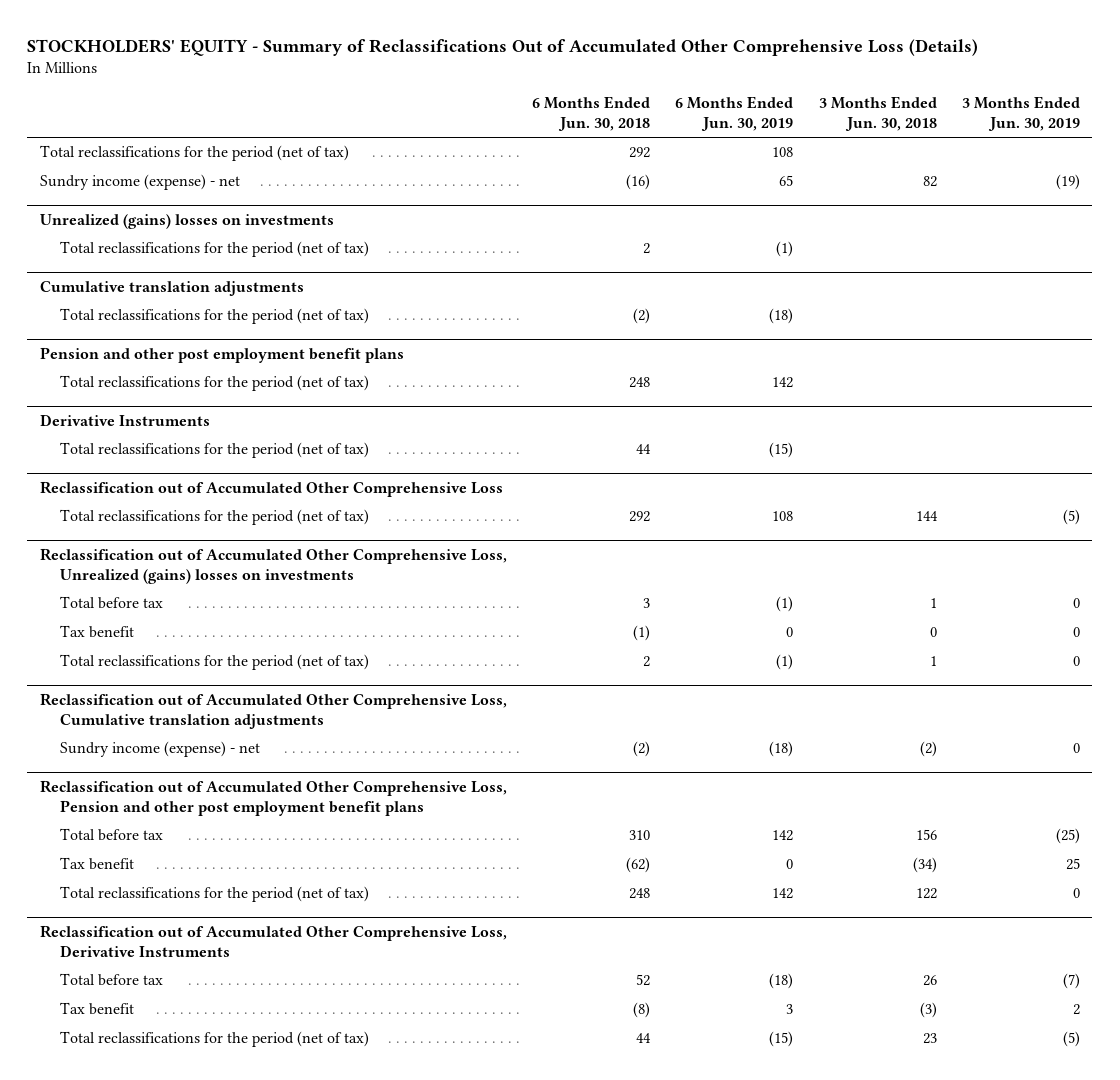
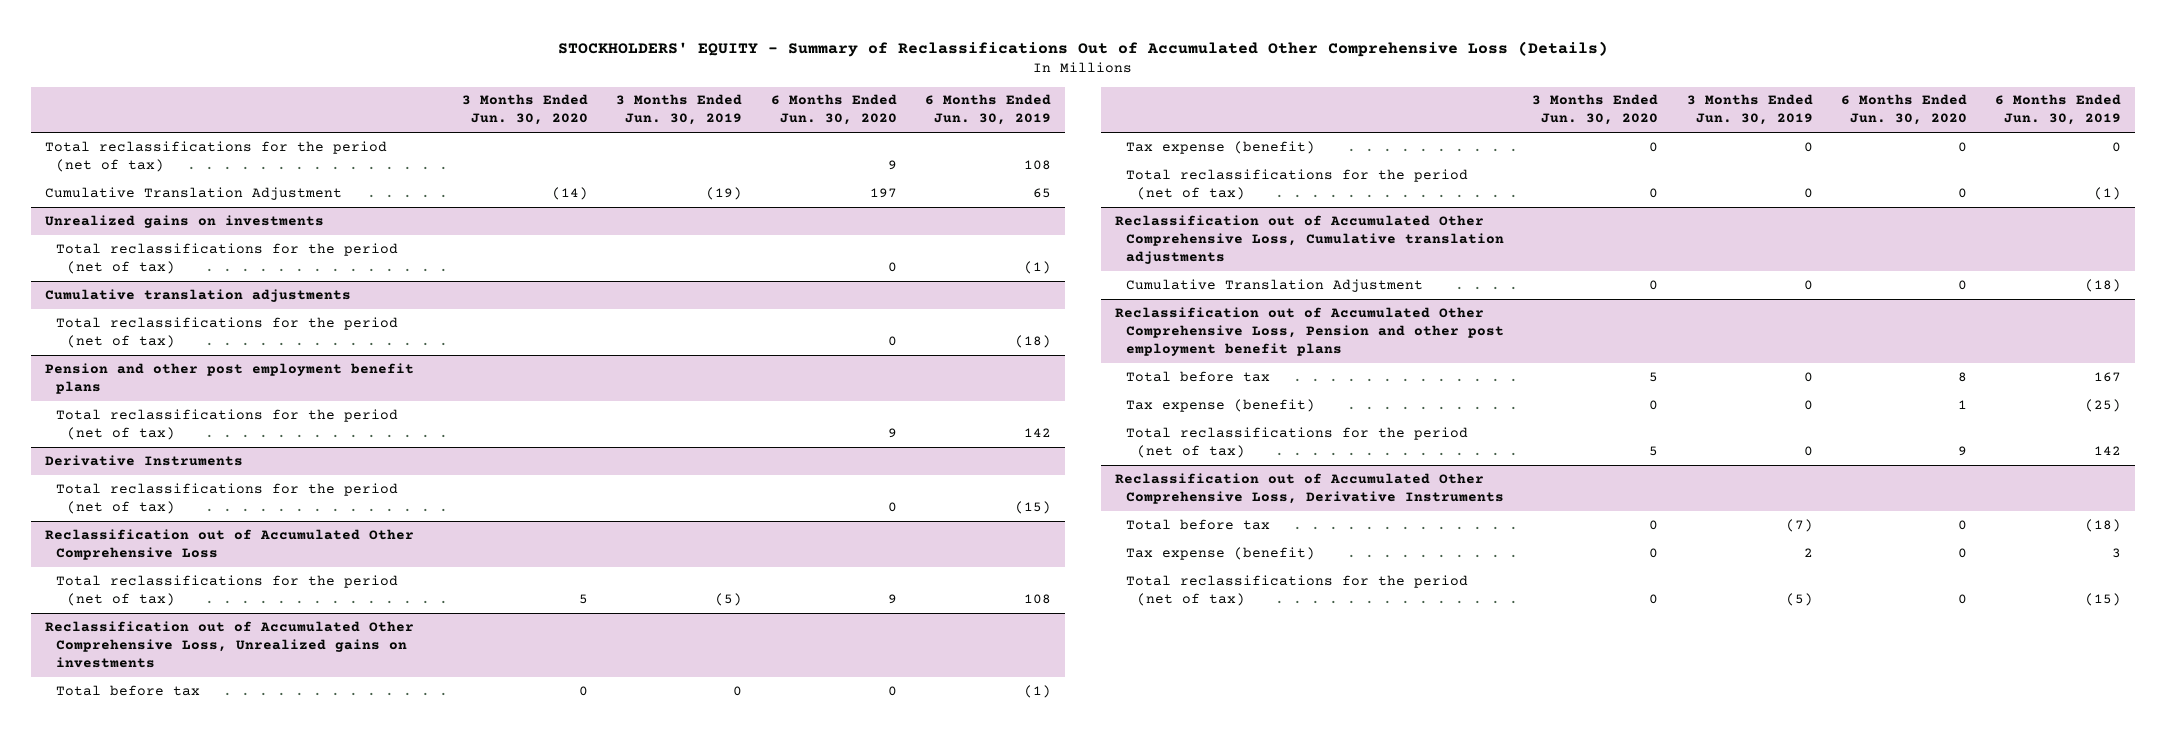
- | 6 Months Ended Jun. 30, 2018 | 6 Months Ended Jun. 30, 2019 | 3 Months Ended Jun. 30, 2018 | 3 Months Ended Jun. 30, 2019
+ | 3 Months Ended Jun. 30, 2020 | 3 Months Ended Jun. 30, 2019 | 6 Months Ended Jun. 30, 2020 | 6 Months Ended Jun. 30, 2019
- Sundry income (expense) - net | (16) | 65 | 82 | (19)
- Unrealized (gains) losses on investments
+ Cumulative Translation Adjustment | (14) | (19) | 197 | 65
+ Unrealized gains on investments
- Reclassification out of Accumulated Other Comprehensive Loss, Unrealized (gains) losses on investments
+ Reclassification out of Accumulated Other Comprehensive Loss, Unrealized gains on investments
- Tax benefit | (1) | 0 | 0 | 0
+ Tax expense (benefit) | 0 | 0 | 0 | 0
@ Reclassification out of Accumulated Other Comprehensive Loss, Cumulative translation adjustments
- Sundry income (expense) - net | (2) | (18) | (2) | 0
+ Cumulative Translation Adjustment | 0 | 0 | 0 | (18)
@ Reclassification out of Accumulated Other Comprehensive Loss, Pension and other post employment benefit plans
- Total before tax | 310 | 142 | 156 | (25)
- Tax benefit | (62) | 0 | (34) | 25
+ Total before tax | 5 | 0 | 8 | 167
+ Tax expense (benefit) | 0 | 0 | 1 | (25)
@ Reclassification out of Accumulated Other Comprehensive Loss, Derivative Instruments
- Tax benefit | (8) | 3 | (3) | 2
+ Tax expense (benefit) | 0 | 2 | 0 | 3

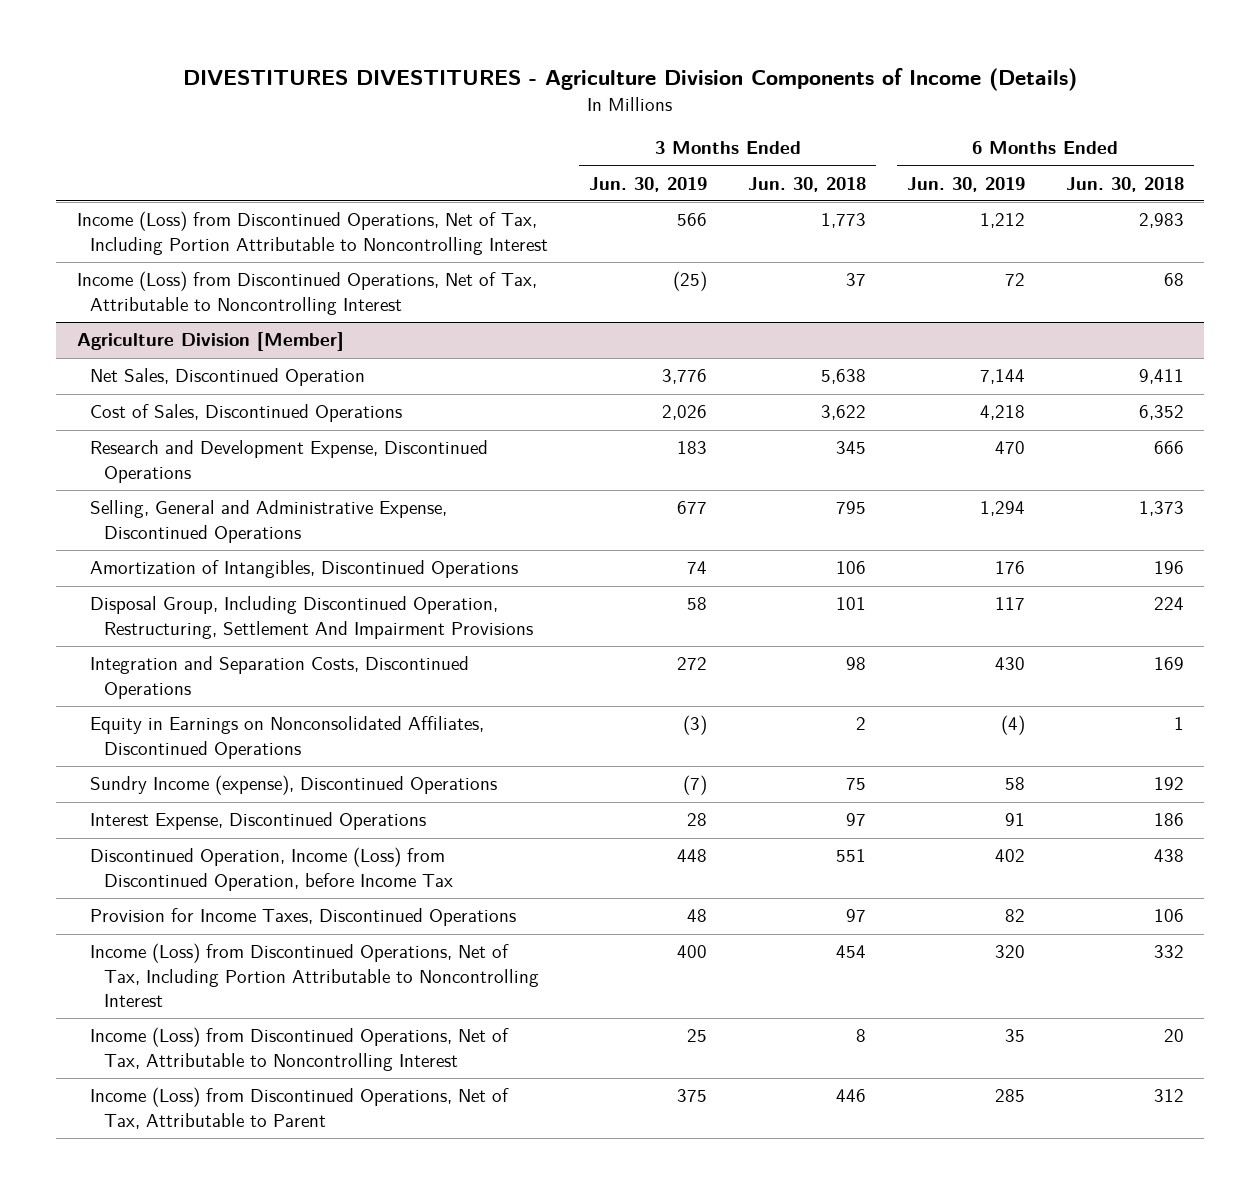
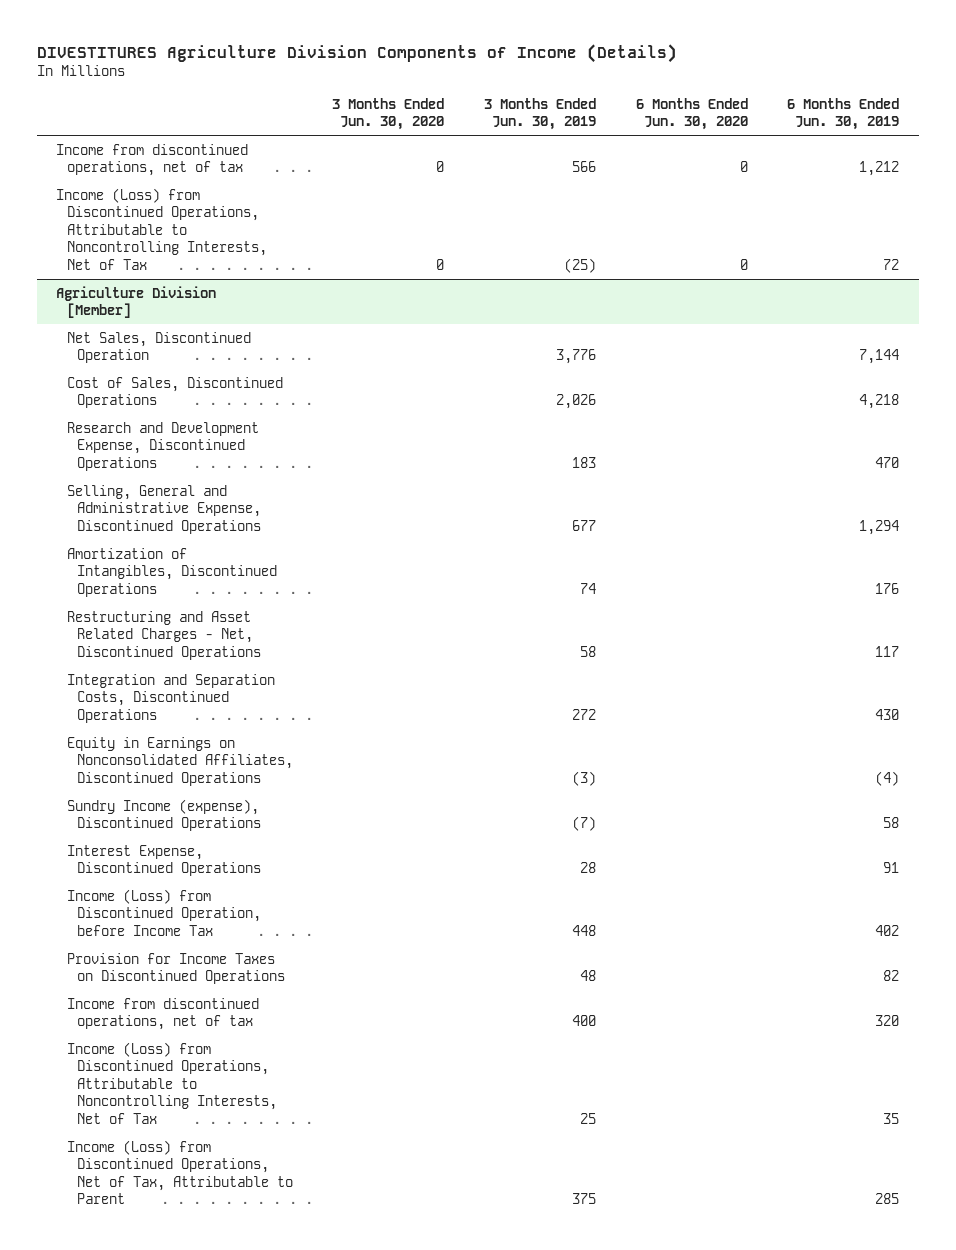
- DIVESTITURES DIVESTITURES - Agriculture Division Components of Income (Details)
+ DIVESTITURES Agriculture Division Components of Income (Details)
- | 3 Months Ended Jun. 30, 2019 | 3 Months Ended Jun. 30, 2018 | 6 Months Ended Jun. 30, 2019 | 6 Months Ended Jun. 30, 2018
+ | 3 Months Ended Jun. 30, 2020 | 3 Months Ended Jun. 30, 2019 | 6 Months Ended Jun. 30, 2020 | 6 Months Ended Jun. 30, 2019
- Income (Loss) from Discontinued Operations, Net of Tax, Including Portion Attributable to Noncontrolling Interest | 566 | 1,773 | 1,212 | 2,983
- Income (Loss) from Discontinued Operations, Net of Tax, Attributable to Noncontrolling Interest | (25) | 37 | 72 | 68
+ Income from discontinued operations, net of tax | 0 | 566 | 0 | 1,212
+ Income (Loss) from Discontinued Operations, Attributable to Noncontrolling Interests, Net of Tax | 0 | (25) | 0 | 72
@ Agriculture Division [Member]
- Disposal Group, Including Discontinued Operation, Restructuring, Settlement And Impairment Provisions | 58 | 101 | 117 | 224
+ Restructuring and Asset Related Charges - Net, Discontinued Operations | | 58 | | 117
- Discontinued Operation, Income (Loss) from Discontinued Operation, before Income Tax | 448 | 551 | 402 | 438
- Provision for Income Taxes, Discontinued Operations | 48 | 97 | 82 | 106
- Income (Loss) from Discontinued Operations, Net of Tax, Including Portion Attributable to Noncontrolling Interest | 400 | 454 | 320 | 332
- Income (Loss) from Discontinued Operations, Net of Tax, Attributable to Noncontrolling Interest | 25 | 8 | 35 | 20
+ Income (Loss) from Discontinued Operation, before Income Tax | | 448 | | 402
+ Provision for Income Taxes on Discontinued Operations | | 48 | | 82
+ Income from discontinued operations, net of tax | | 400 | | 320
+ Income (Loss) from Discontinued Operations, Attributable to Noncontrolling Interests, Net of Tax | | 25 | | 35

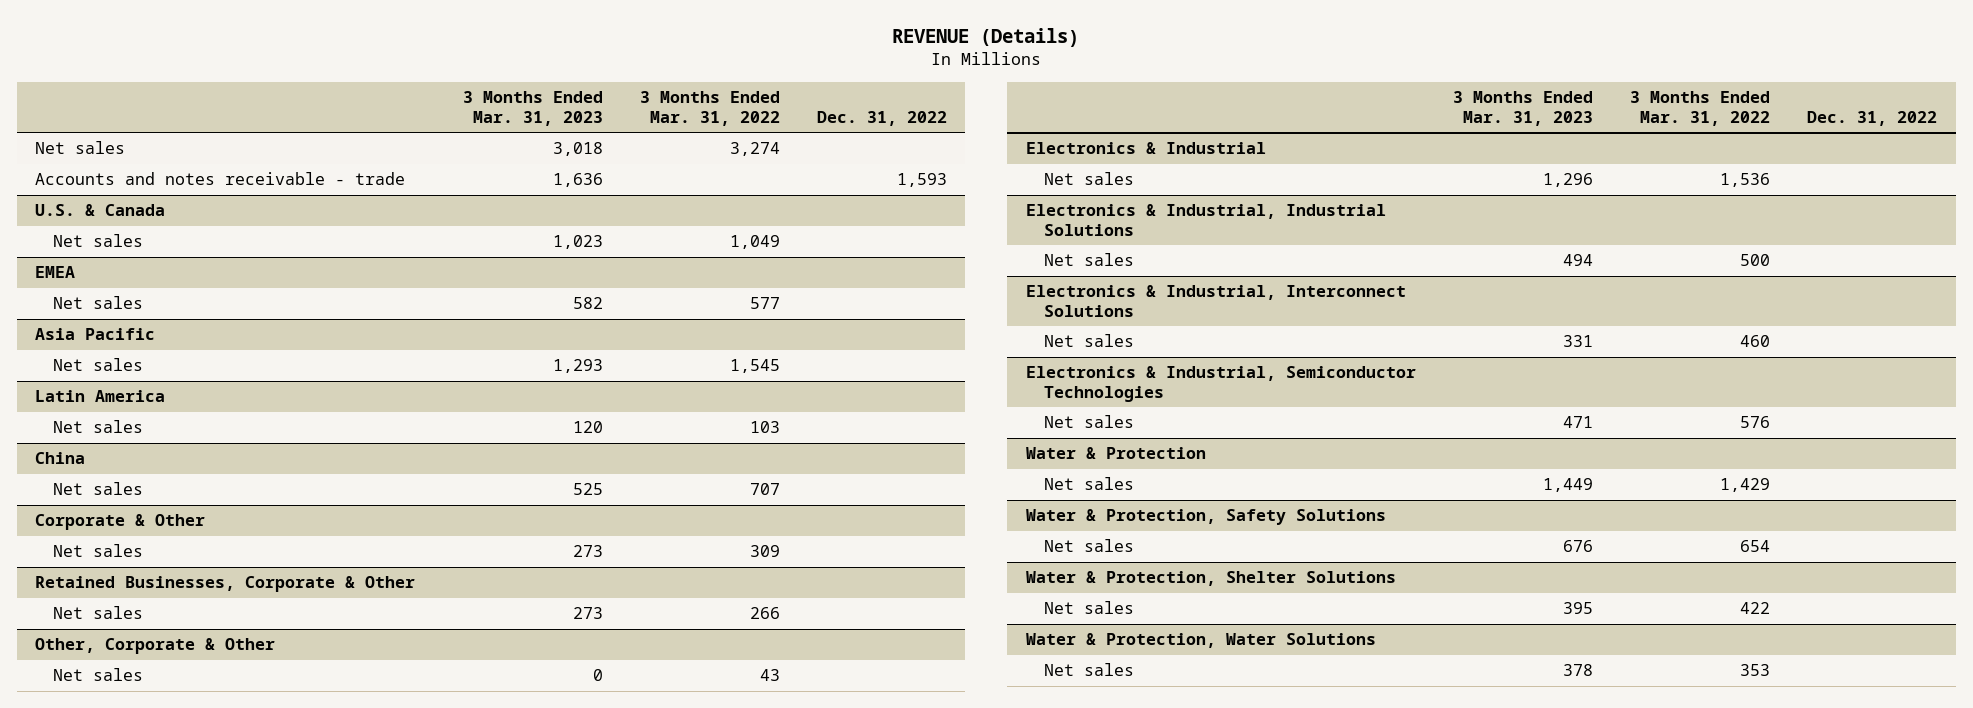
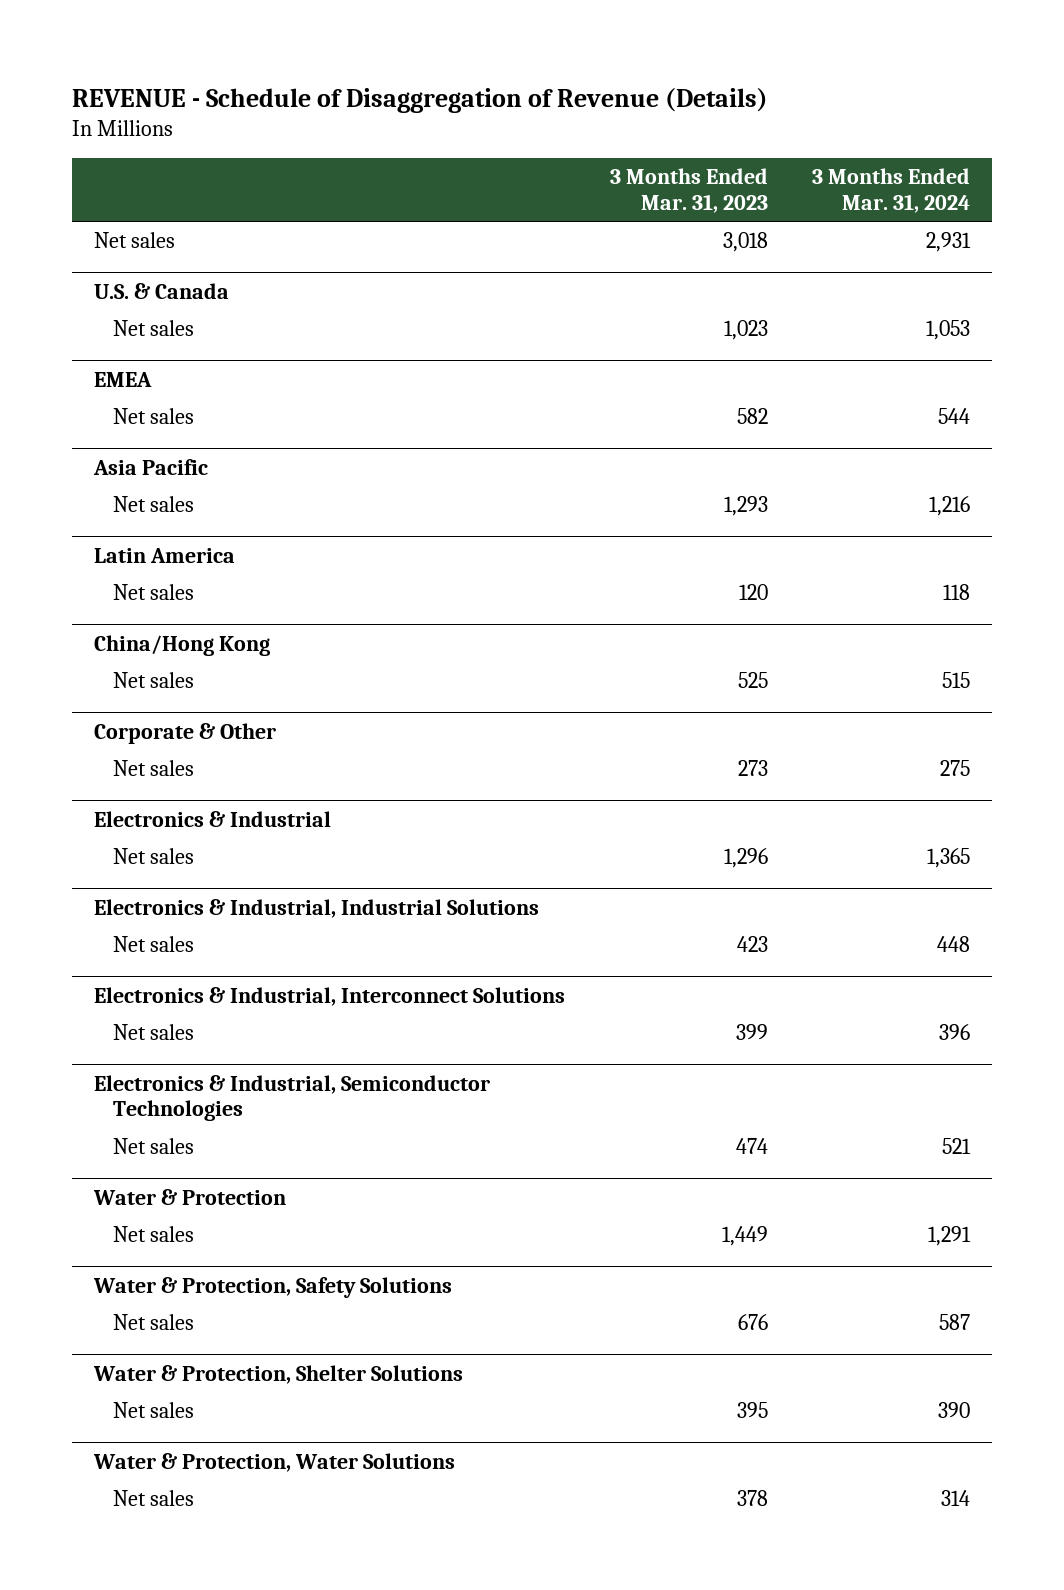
- REVENUE (Details)
+ REVENUE - Schedule of Disaggregation of Revenue (Details)
- | 3 Months Ended Mar. 31, 2023 | 3 Months Ended Mar. 31, 2022 | Dec. 31, 2022
+ | 3 Months Ended Mar. 31, 2023 | 3 Months Ended Mar. 31, 2024
- Accounts and notes receivable - trade | 1,636 | | 1,593
- China
+ China/Hong Kong
- Retained Businesses, Corporate & Other
- Net sales | 273 | 266 |
- Other, Corporate & Other
- Net sales | 0 | 43 |
@ Electronics & Industrial, Industrial Solutions
- Net sales | 494 | 500 |
+ Net sales | 423 | 448
@ Electronics & Industrial, Interconnect Solutions
- Net sales | 331 | 460 |
+ Net sales | 399 | 396
@ Electronics & Industrial, Semiconductor Technologies
- Net sales | 471 | 576 |
+ Net sales | 474 | 521

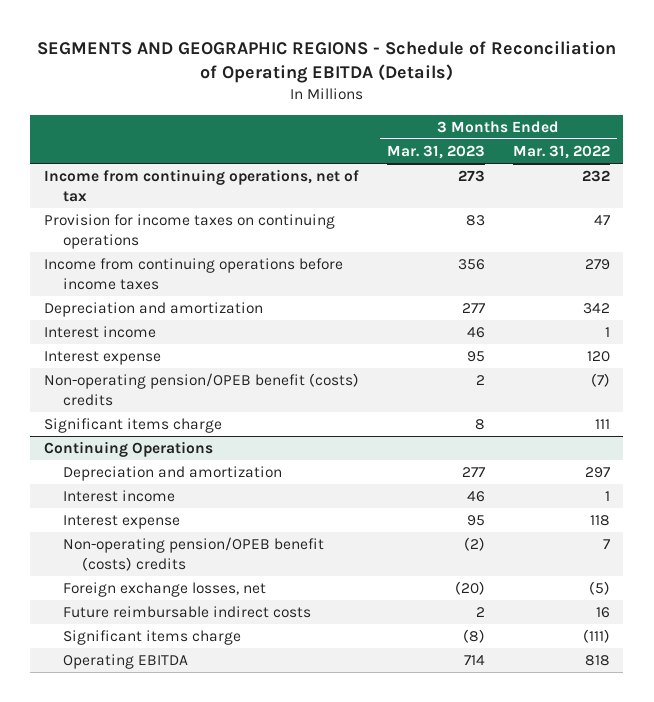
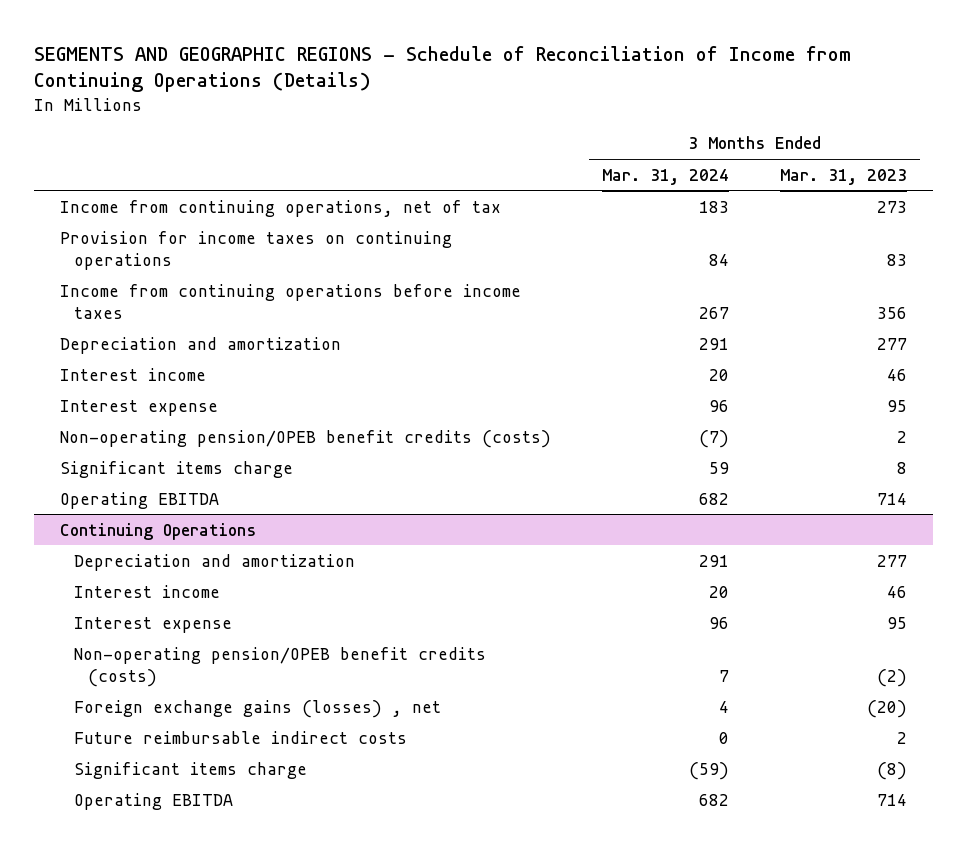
- SEGMENTS AND GEOGRAPHIC REGIONS - Schedule of Reconciliation of Operating EBITDA (Details)
+ SEGMENTS AND GEOGRAPHIC REGIONS - Schedule of Reconciliation of Income from Continuing Operations (Details)
- | 3 Months Ended Mar. 31, 2023 | 3 Months Ended Mar. 31, 2022
+ | 3 Months Ended Mar. 31, 2024 | 3 Months Ended Mar. 31, 2023
- Non-operating pension/OPEB benefit (costs) credits | 2 | (7)
+ Non-operating pension/OPEB benefit credits (costs) | (7) | 2
+ Operating EBITDA | 682 | 714
@ Continuing Operations
- Non-operating pension/OPEB benefit (costs) credits | (2) | 7
- Foreign exchange losses, net | (20) | (5)
+ Non-operating pension/OPEB benefit credits (costs) | 7 | (2)
+ Foreign exchange gains (losses) , net | 4 | (20)

